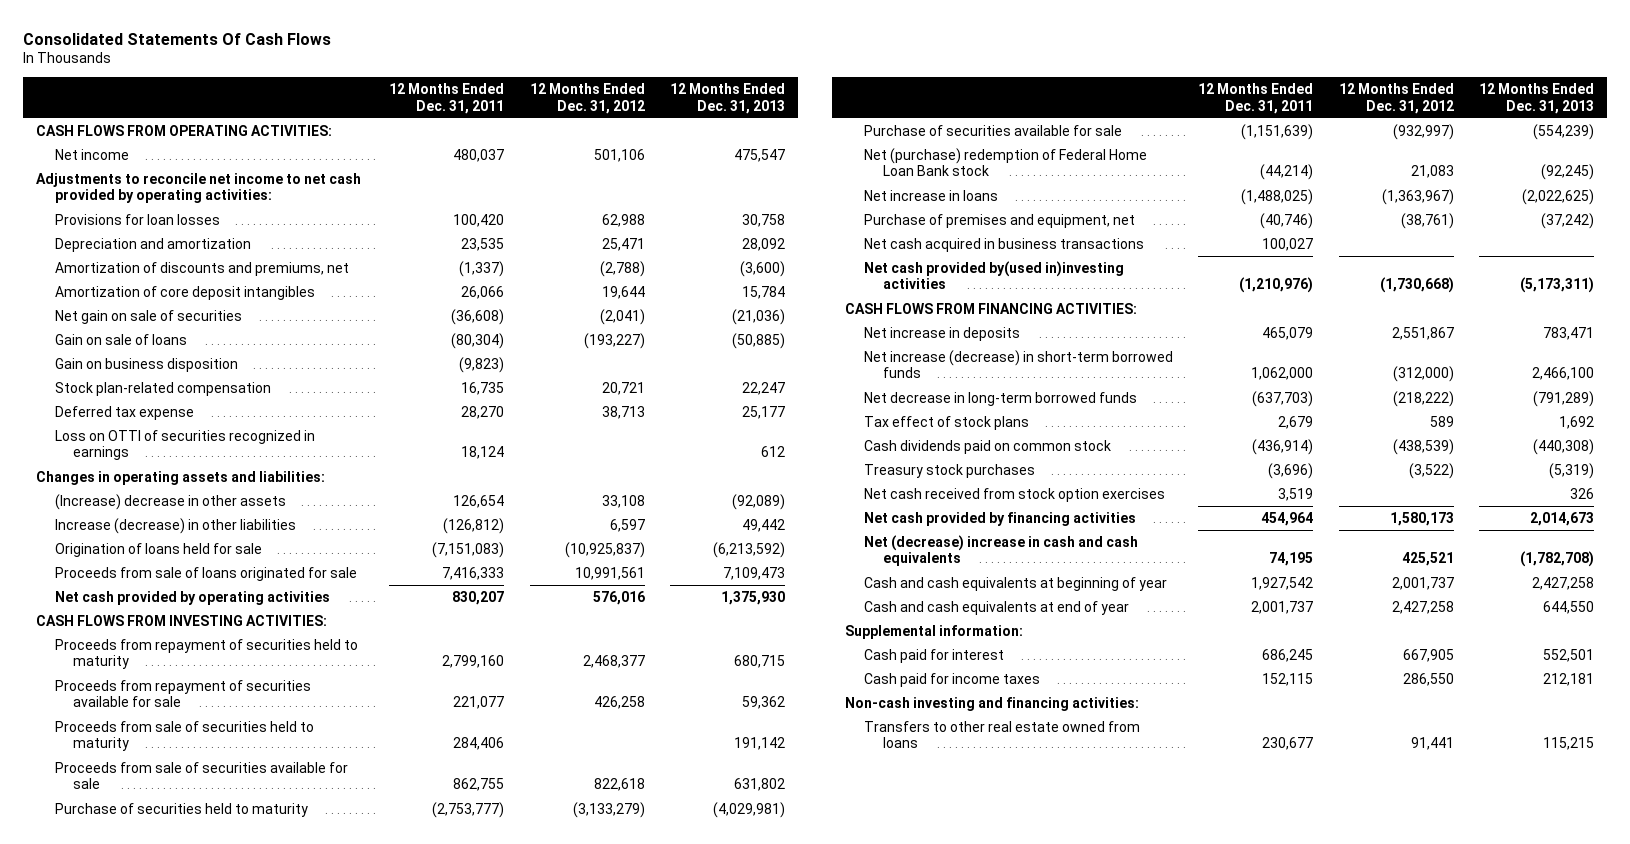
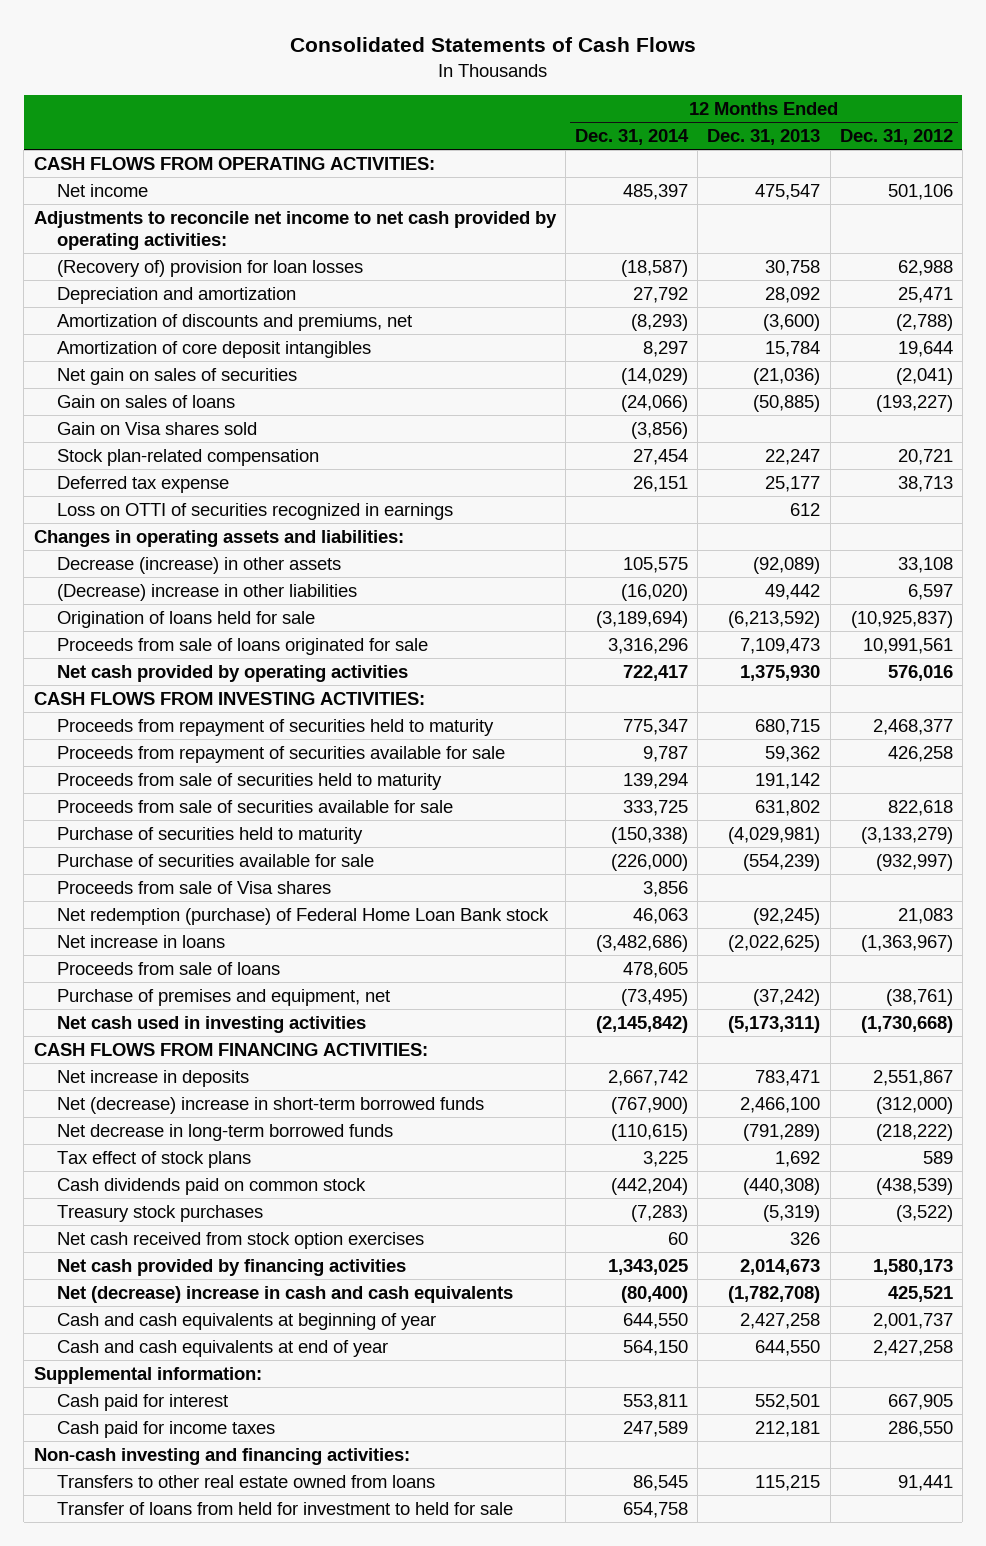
- Consolidated Statements Of Cash Flows
+ Consolidated Statements of Cash Flows
- | 12 Months Ended Dec. 31, 2011 | 12 Months Ended Dec. 31, 2012 | 12 Months Ended Dec. 31, 2013
+ | 12 Months Ended Dec. 31, 2014 | 12 Months Ended Dec. 31, 2013 | 12 Months Ended Dec. 31, 2012
- Provisions for loan losses | 100,420 | 62,988 | 30,758
+ (Recovery of) provision for loan losses | (18,587) | 30,758 | 62,988
- Net gain on sale of securities | (36,608) | (2,041) | (21,036)
- Gain on sale of loans | (80,304) | (193,227) | (50,885)
- Gain on business disposition | (9,823) | |
+ Net gain on sales of securities | (14,029) | (21,036) | (2,041)
+ Gain on sales of loans | (24,066) | (50,885) | (193,227)
+ Gain on Visa shares sold | (3,856) | |
- (Increase) decrease in other assets | 126,654 | 33,108 | (92,089)
- Increase (decrease) in other liabilities | (126,812) | 6,597 | 49,442
+ Decrease (increase) in other assets | 105,575 | (92,089) | 33,108
+ (Decrease) increase in other liabilities | (16,020) | 49,442 | 6,597
- Net (purchase) redemption of Federal Home Loan Bank stock | (44,214) | 21,083 | (92,245)
+ Proceeds from sale of Visa shares | 3,856 | |
+ Net redemption (purchase) of Federal Home Loan Bank stock | 46,063 | (92,245) | 21,083
+ Proceeds from sale of loans | 478,605 | |
- Net cash acquired in business transactions | 100,027 | |
- Net cash provided by(used in)investing activities | (1,210,976) | (1,730,668) | (5,173,311)
+ Net cash used in investing activities | (2,145,842) | (5,173,311) | (1,730,668)
- Net increase (decrease) in short-term borrowed funds | 1,062,000 | (312,000) | 2,466,100
+ Net (decrease) increase in short-term borrowed funds | (767,900) | 2,466,100 | (312,000)
+ Transfer of loans from held for investment to held for sale | 654,758 | |

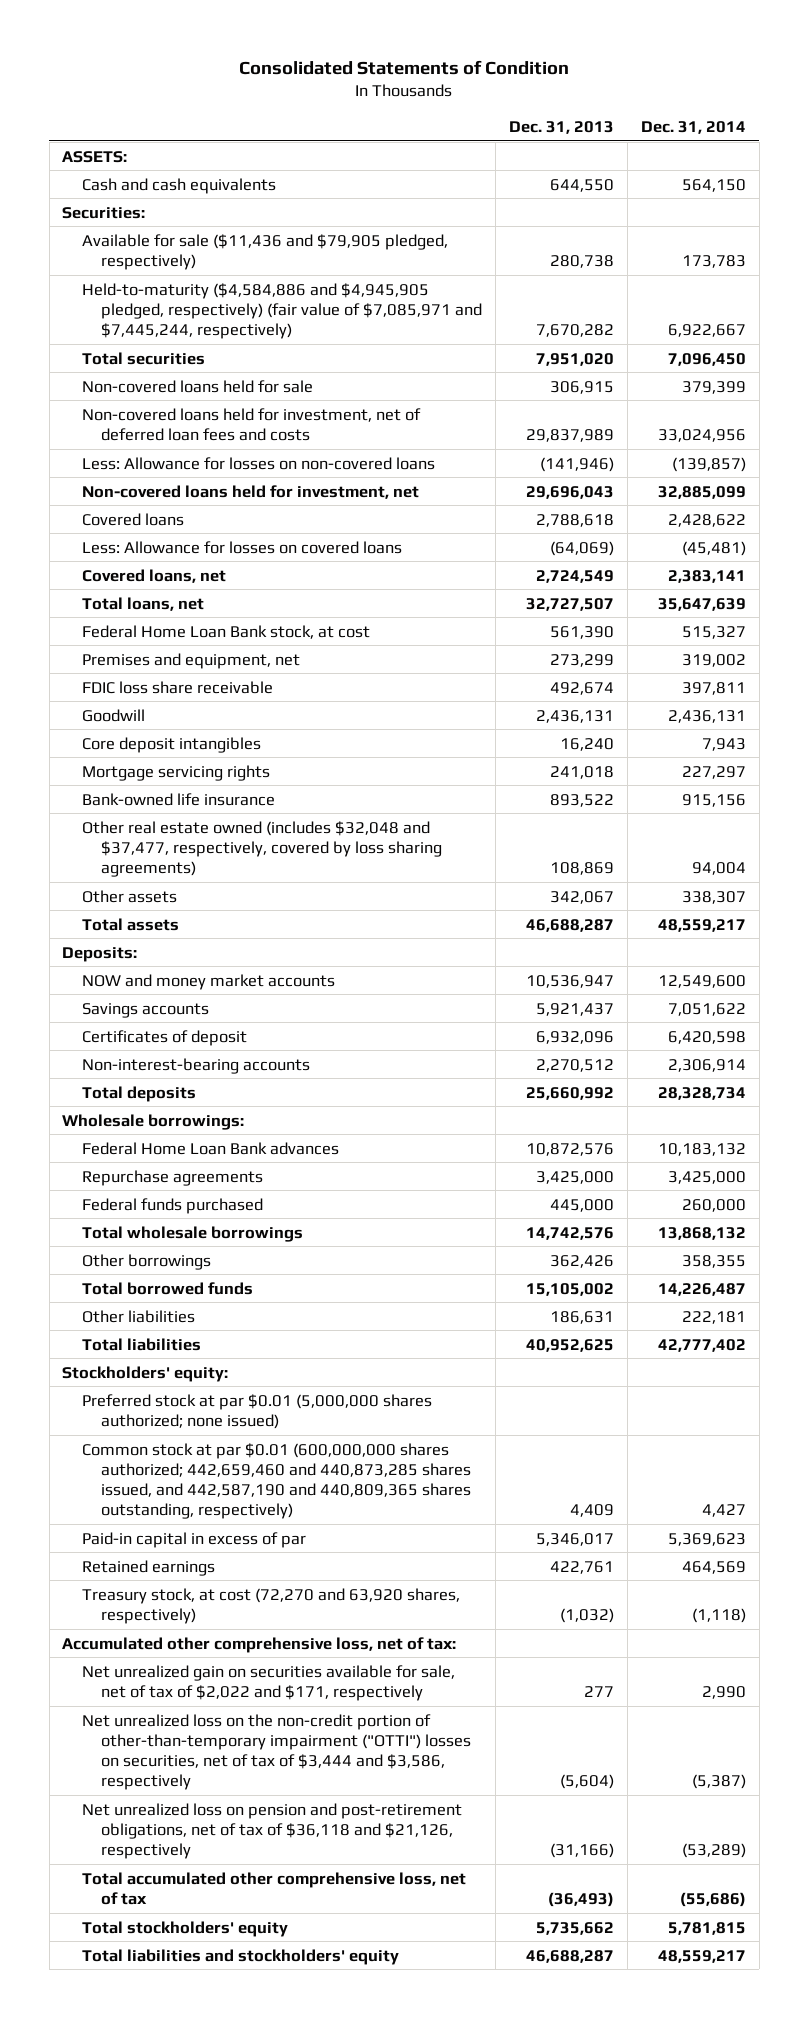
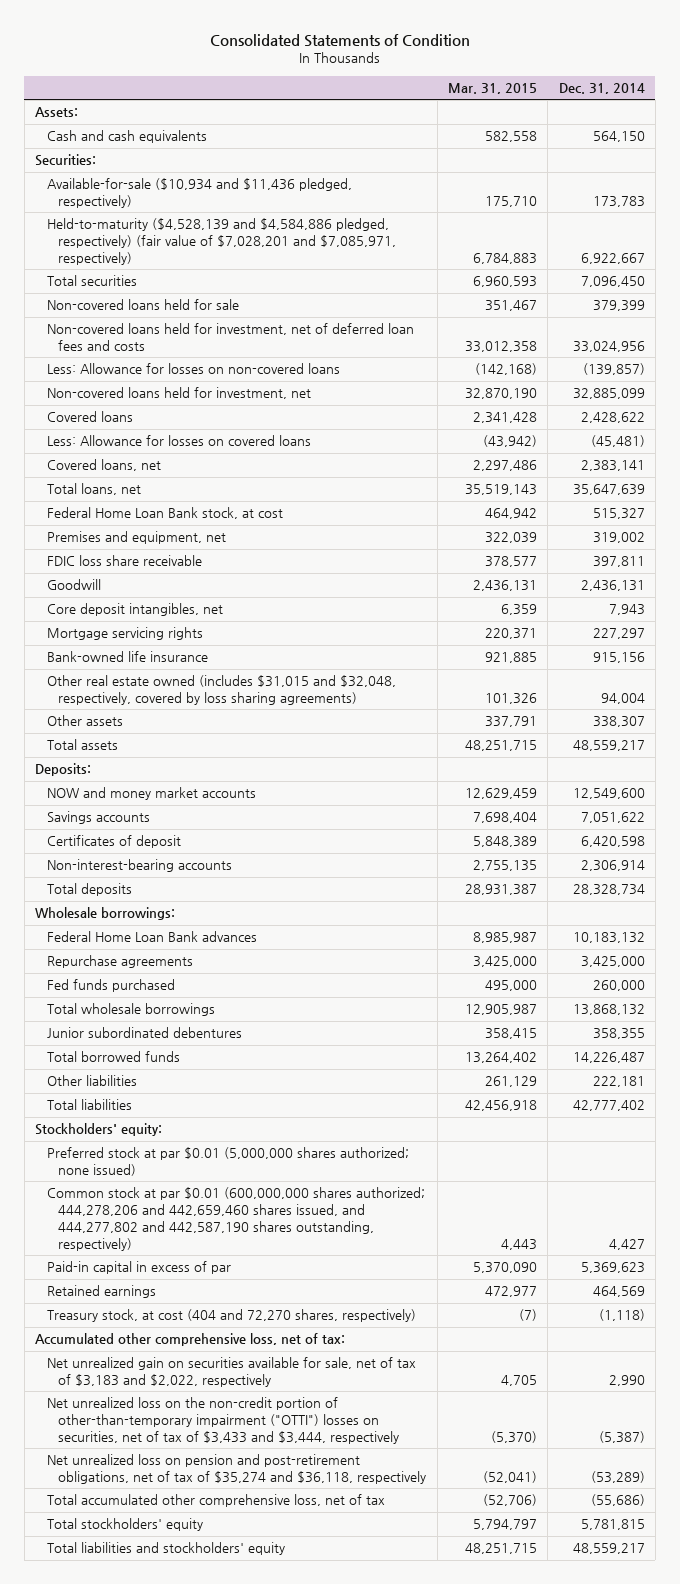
- | Dec. 31, 2013 | Dec. 31, 2014
+ | Mar. 31, 2015 | Dec. 31, 2014
- ASSETS:
+ Assets:
- Available for sale ($11,436 and $79,905 pledged, respectively) | 280,738 | 173,783
- Held-to-maturity ($4,584,886 and $4,945,905 pledged, respectively) (fair value of $7,085,971 and $7,445,244, respectively) | 7,670,282 | 6,922,667
+ Available-for-sale ($10,934 and $11,436 pledged, respectively) | 175,710 | 173,783
+ Held-to-maturity ($4,528,139 and $4,584,886 pledged, respectively) (fair value of $7,028,201 and $7,085,971, respectively) | 6,784,883 | 6,922,667
- Core deposit intangibles | 16,240 | 7,943
+ Core deposit intangibles, net | 6,359 | 7,943
- Other real estate owned (includes $32,048 and $37,477, respectively, covered by loss sharing agreements) | 108,869 | 94,004
+ Other real estate owned (includes $31,015 and $32,048, respectively, covered by loss sharing agreements) | 101,326 | 94,004
- Federal funds purchased | 445,000 | 260,000
+ Fed funds purchased | 495,000 | 260,000
- Other borrowings | 362,426 | 358,355
+ Junior subordinated debentures | 358,415 | 358,355
- Common stock at par $0.01 (600,000,000 shares authorized; 442,659,460 and 440,873,285 shares issued, and 442,587,190 and 440,809,365 shares outstanding, respectively) | 4,409 | 4,427
+ Common stock at par $0.01 (600,000,000 shares authorized; 444,278,206 and 442,659,460 shares issued, and 444,277,802 and 442,587,190 shares outstanding, respectively) | 4,443 | 4,427
- Treasury stock, at cost (72,270 and 63,920 shares, respectively) | (1,032) | (1,118)
+ Treasury stock, at cost (404 and 72,270 shares, respectively) | (7) | (1,118)
- Net unrealized gain on securities available for sale, net of tax of $2,022 and $171, respectively | 277 | 2,990
- Net unrealized loss on the non-credit portion of other-than-temporary impairment ("OTTI") losses on securities, net of tax of $3,444 and $3,586, respectively | (5,604) | (5,387)
- Net unrealized loss on pension and post-retirement obligations, net of tax of $36,118 and $21,126, respectively | (31,166) | (53,289)
+ Net unrealized gain on securities available for sale, net of tax of $3,183 and $2,022, respectively | 4,705 | 2,990
+ Net unrealized loss on the non-credit portion of other-than-temporary impairment ("OTTI") losses on securities, net of tax of $3,433 and $3,444, respectively | (5,370) | (5,387)
+ Net unrealized loss on pension and post-retirement obligations, net of tax of $35,274 and $36,118, respectively | (52,041) | (53,289)

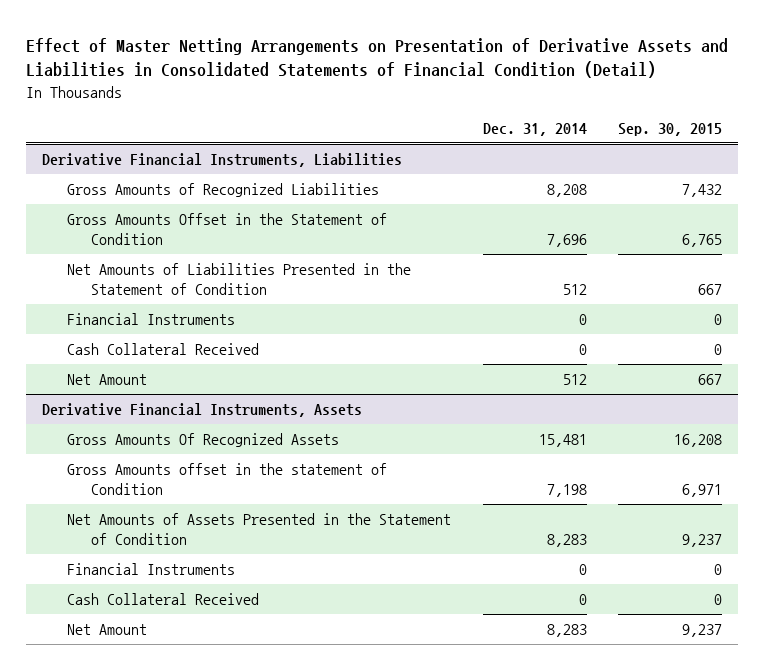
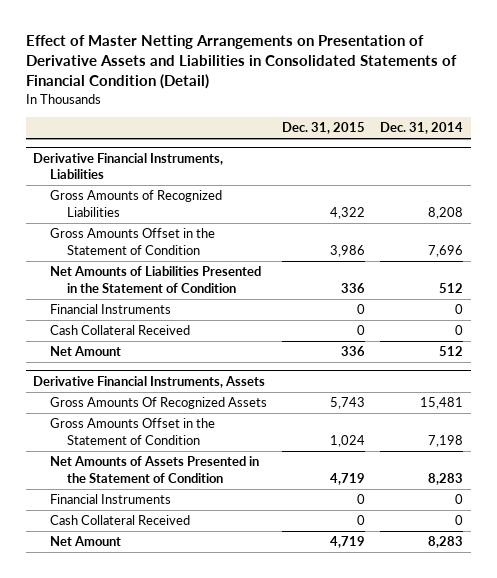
- | Dec. 31, 2014 | Sep. 30, 2015
+ | Dec. 31, 2015 | Dec. 31, 2014
@ Derivative Financial Instruments, Assets
- Gross Amounts offset in the statement of Condition | 7,198 | 6,971
+ Gross Amounts Offset in the Statement of Condition | 1,024 | 7,198

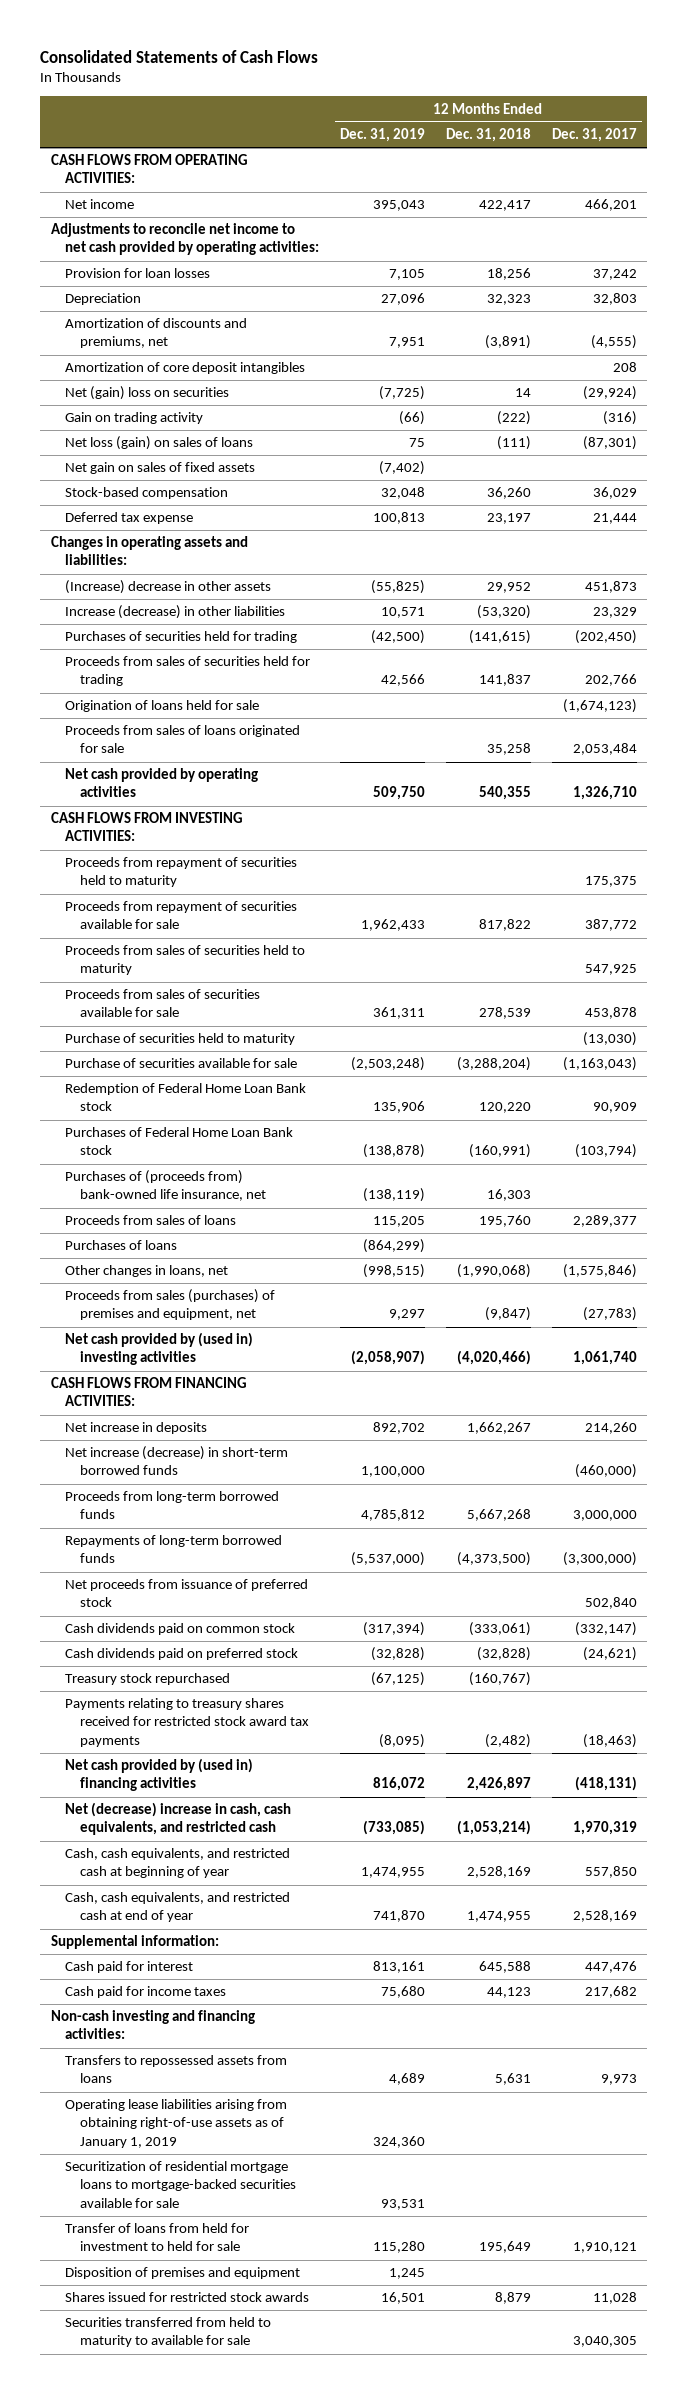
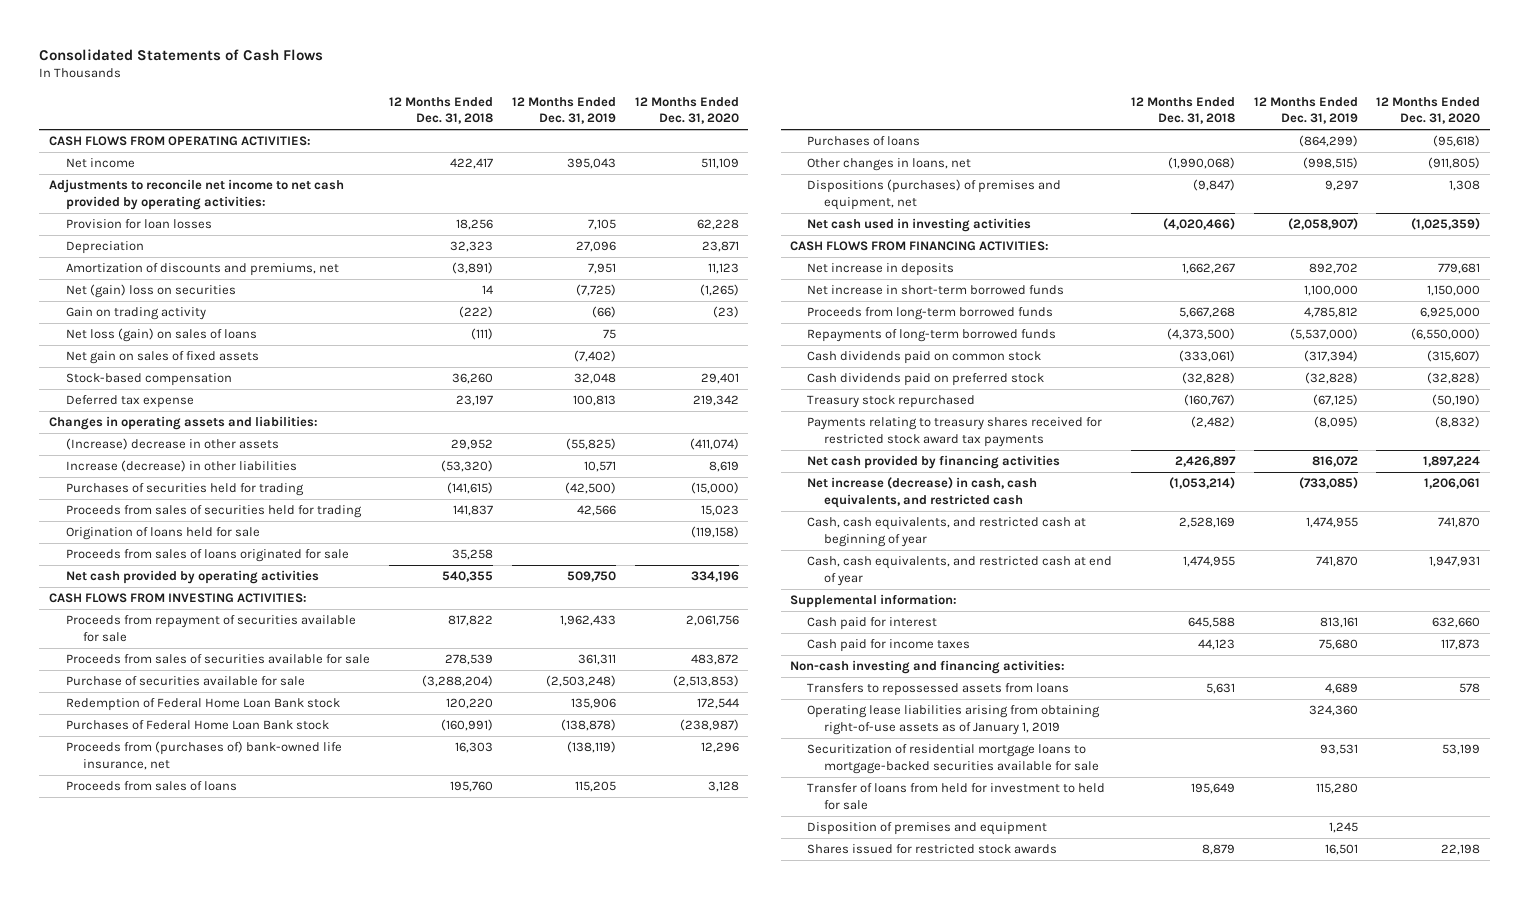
- | 12 Months Ended Dec. 31, 2019 | 12 Months Ended Dec. 31, 2018 | 12 Months Ended Dec. 31, 2017
+ | 12 Months Ended Dec. 31, 2018 | 12 Months Ended Dec. 31, 2019 | 12 Months Ended Dec. 31, 2020
- Amortization of core deposit intangibles | | | 208
- Proceeds from repayment of securities held to maturity | | | 175,375
- Proceeds from sales of securities held to maturity | | | 547,925
- Purchase of securities held to maturity | | | (13,030)
- Purchases of (proceeds from) bank-owned life insurance, net | (138,119) | 16,303 |
+ Proceeds from (purchases of) bank-owned life insurance, net | 16,303 | (138,119) | 12,296
- Proceeds from sales (purchases) of premises and equipment, net | 9,297 | (9,847) | (27,783)
- Net cash provided by (used in) investing activities | (2,058,907) | (4,020,466) | 1,061,740
+ Dispositions (purchases) of premises and equipment, net | (9,847) | 9,297 | 1,308
+ Net cash used in investing activities | (4,020,466) | (2,058,907) | (1,025,359)
- Net increase (decrease) in short-term borrowed funds | 1,100,000 | | (460,000)
+ Net increase in short-term borrowed funds | | 1,100,000 | 1,150,000
- Net proceeds from issuance of preferred stock | | | 502,840
- Net cash provided by (used in) financing activities | 816,072 | 2,426,897 | (418,131)
- Net (decrease) increase in cash, cash equivalents, and restricted cash | (733,085) | (1,053,214) | 1,970,319
+ Net cash provided by financing activities | 2,426,897 | 816,072 | 1,897,224
+ Net increase (decrease) in cash, cash equivalents, and restricted cash | (1,053,214) | (733,085) | 1,206,061
- Securities transferred from held to maturity to available for sale | | | 3,040,305

